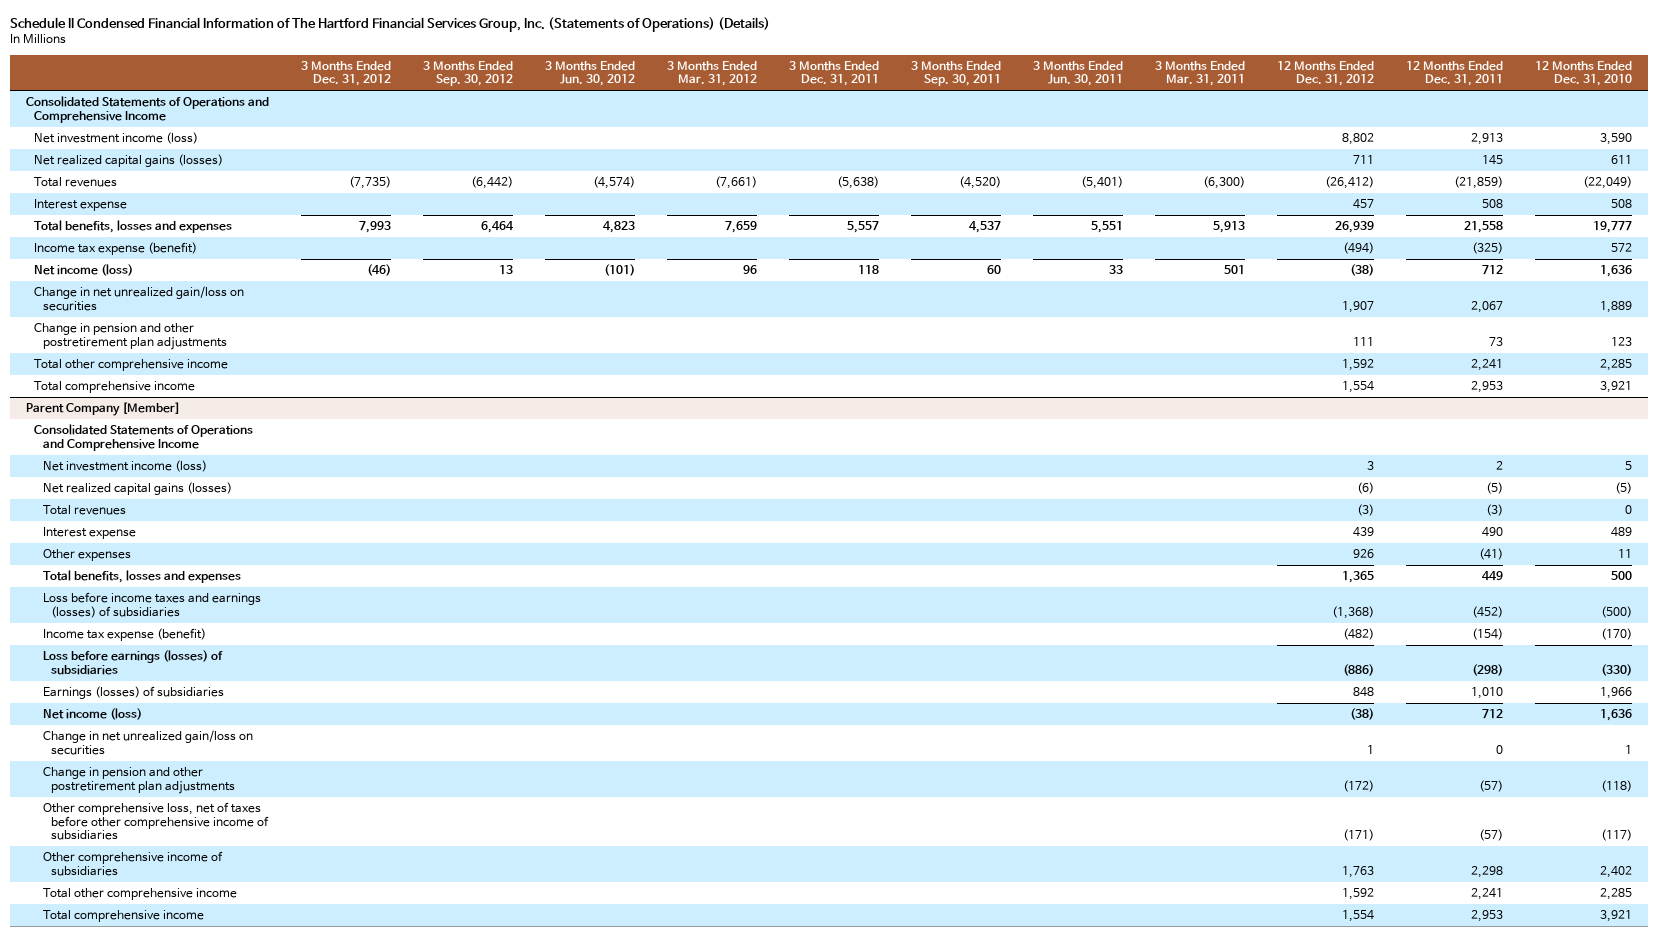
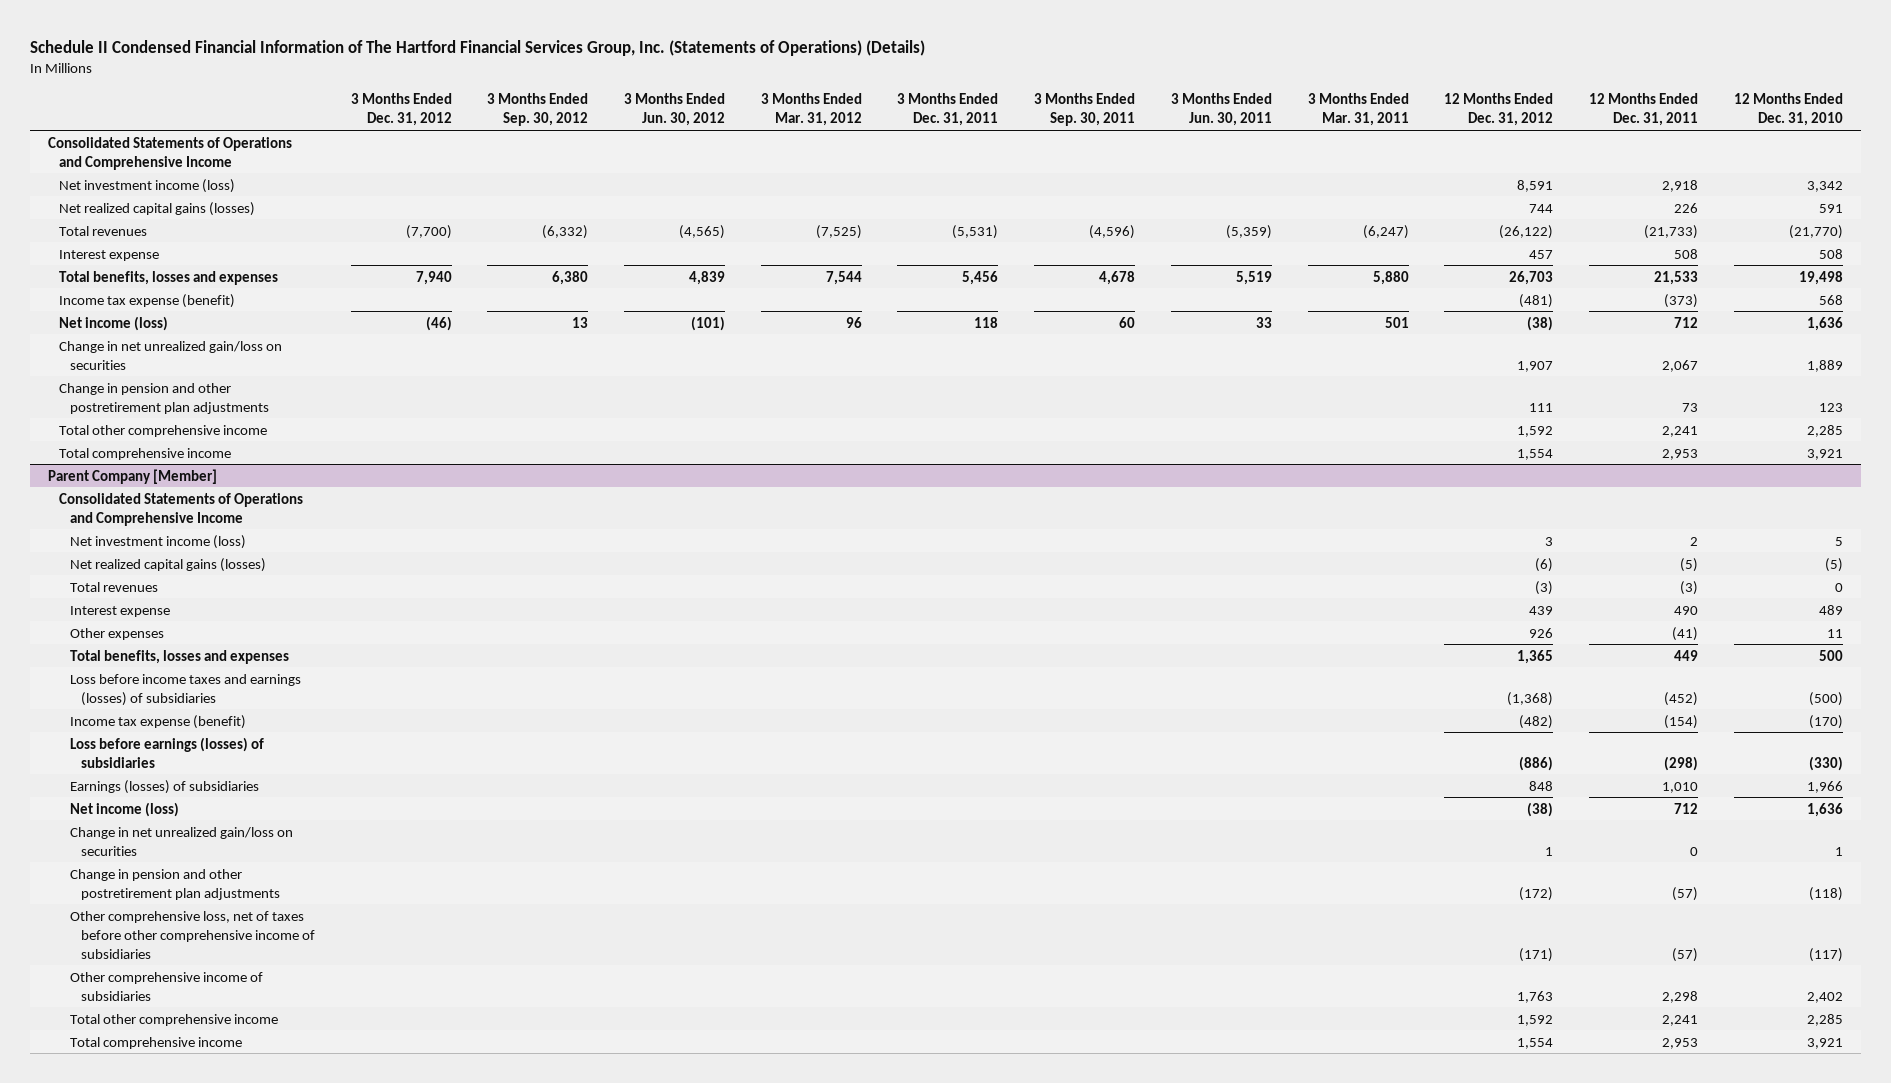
- Net investment income (loss) | | | | | | | | | 8,802 | 2,913 | 3,590
- Net realized capital gains (losses) | | | | | | | | | 711 | 145 | 611
- Total revenues | (7,735) | (6,442) | (4,574) | (7,661) | (5,638) | (4,520) | (5,401) | (6,300) | (26,412) | (21,859) | (22,049)
+ Net investment income (loss) | | | | | | | | | 8,591 | 2,918 | 3,342
+ Net realized capital gains (losses) | | | | | | | | | 744 | 226 | 591
+ Total revenues | (7,700) | (6,332) | (4,565) | (7,525) | (5,531) | (4,596) | (5,359) | (6,247) | (26,122) | (21,733) | (21,770)
- Total benefits, losses and expenses | 7,993 | 6,464 | 4,823 | 7,659 | 5,557 | 4,537 | 5,551 | 5,913 | 26,939 | 21,558 | 19,777
- Income tax expense (benefit) | | | | | | | | | (494) | (325) | 572
+ Total benefits, losses and expenses | 7,940 | 6,380 | 4,839 | 7,544 | 5,456 | 4,678 | 5,519 | 5,880 | 26,703 | 21,533 | 19,498
+ Income tax expense (benefit) | | | | | | | | | (481) | (373) | 568

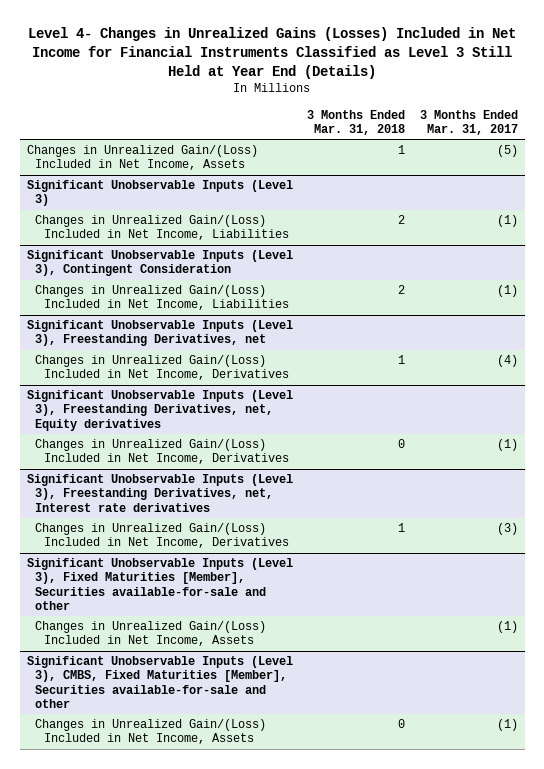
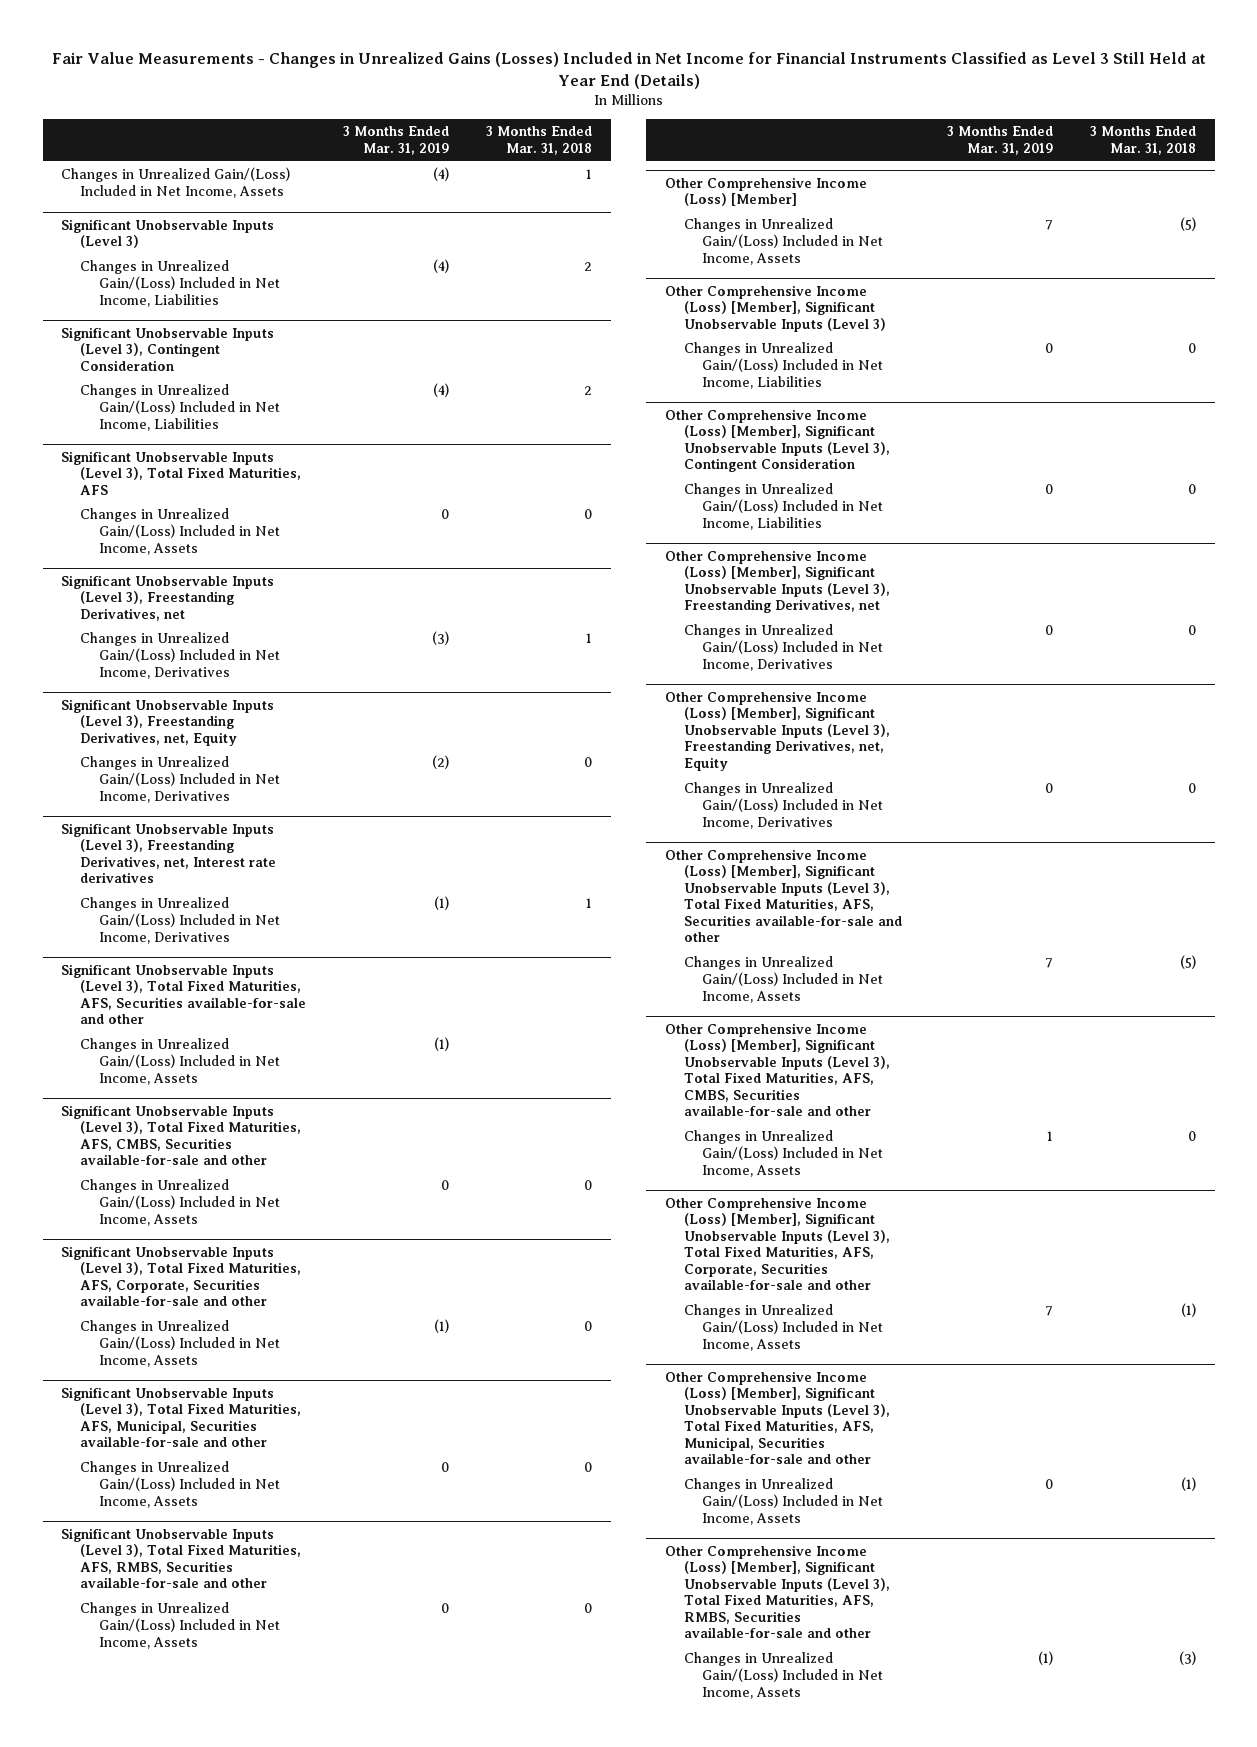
- Level 4- Changes in Unrealized Gains (Losses) Included in Net Income for Financial Instruments Classified as Level 3 Still Held at Year End (Details)
+ Fair Value Measurements - Changes in Unrealized Gains (Losses) Included in Net Income for Financial Instruments Classified as Level 3 Still Held at Year End (Details)
- | 3 Months Ended Mar. 31, 2018 | 3 Months Ended Mar. 31, 2017
+ | 3 Months Ended Mar. 31, 2019 | 3 Months Ended Mar. 31, 2018
+ Significant Unobservable Inputs (Level 3), Total Fixed Maturities, AFS
+ Changes in Unrealized Gain/(Loss) Included in Net Income, Assets | 0 | 0
- Significant Unobservable Inputs (Level 3), Freestanding Derivatives, net, Equity derivatives
+ Significant Unobservable Inputs (Level 3), Freestanding Derivatives, net, Equity
- Significant Unobservable Inputs (Level 3), Fixed Maturities [Member], Securities available-for-sale and other
+ Significant Unobservable Inputs (Level 3), Total Fixed Maturities, AFS, Securities available-for-sale and other
- Significant Unobservable Inputs (Level 3), CMBS, Fixed Maturities [Member], Securities available-for-sale and other
+ Significant Unobservable Inputs (Level 3), Total Fixed Maturities, AFS, CMBS, Securities available-for-sale and other
+ Significant Unobservable Inputs (Level 3), Total Fixed Maturities, AFS, Corporate, Securities available-for-sale and other
+ Changes in Unrealized Gain/(Loss) Included in Net Income, Assets | (1) | 0
+ Significant Unobservable Inputs (Level 3), Total Fixed Maturities, AFS, Municipal, Securities available-for-sale and other
+ Changes in Unrealized Gain/(Loss) Included in Net Income, Assets | 0 | 0
+ Significant Unobservable Inputs (Level 3), Total Fixed Maturities, AFS, RMBS, Securities available-for-sale and other
+ Changes in Unrealized Gain/(Loss) Included in Net Income, Assets | 0 | 0
+ Other Comprehensive Income (Loss) [Member]
+ Changes in Unrealized Gain/(Loss) Included in Net Income, Assets | 7 | (5)
+ Other Comprehensive Income (Loss) [Member], Significant Unobservable Inputs (Level 3)
+ Changes in Unrealized Gain/(Loss) Included in Net Income, Liabilities | 0 | 0
+ Other Comprehensive Income (Loss) [Member], Significant Unobservable Inputs (Level 3), Contingent Consideration
+ Changes in Unrealized Gain/(Loss) Included in Net Income, Liabilities | 0 | 0
+ Other Comprehensive Income (Loss) [Member], Significant Unobservable Inputs (Level 3), Freestanding Derivatives, net
+ Changes in Unrealized Gain/(Loss) Included in Net Income, Derivatives | 0 | 0
+ Other Comprehensive Income (Loss) [Member], Significant Unobservable Inputs (Level 3), Freestanding Derivatives, net, Equity
+ Changes in Unrealized Gain/(Loss) Included in Net Income, Derivatives | 0 | 0
+ Other Comprehensive Income (Loss) [Member], Significant Unobservable Inputs (Level 3), Total Fixed Maturities, AFS, Securities available-for-sale and other
+ Changes in Unrealized Gain/(Loss) Included in Net Income, Assets | 7 | (5)
+ Other Comprehensive Income (Loss) [Member], Significant Unobservable Inputs (Level 3), Total Fixed Maturities, AFS, CMBS, Securities available-for-sale and other
+ Changes in Unrealized Gain/(Loss) Included in Net Income, Assets | 1 | 0
+ Other Comprehensive Income (Loss) [Member], Significant Unobservable Inputs (Level 3), Total Fixed Maturities, AFS, Corporate, Securities available-for-sale and other
+ Changes in Unrealized Gain/(Loss) Included in Net Income, Assets | 7 | (1)
+ Other Comprehensive Income (Loss) [Member], Significant Unobservable Inputs (Level 3), Total Fixed Maturities, AFS, Municipal, Securities available-for-sale and other
+ Changes in Unrealized Gain/(Loss) Included in Net Income, Assets | 0 | (1)
+ Other Comprehensive Income (Loss) [Member], Significant Unobservable Inputs (Level 3), Total Fixed Maturities, AFS, RMBS, Securities available-for-sale and other
+ Changes in Unrealized Gain/(Loss) Included in Net Income, Assets | (1) | (3)

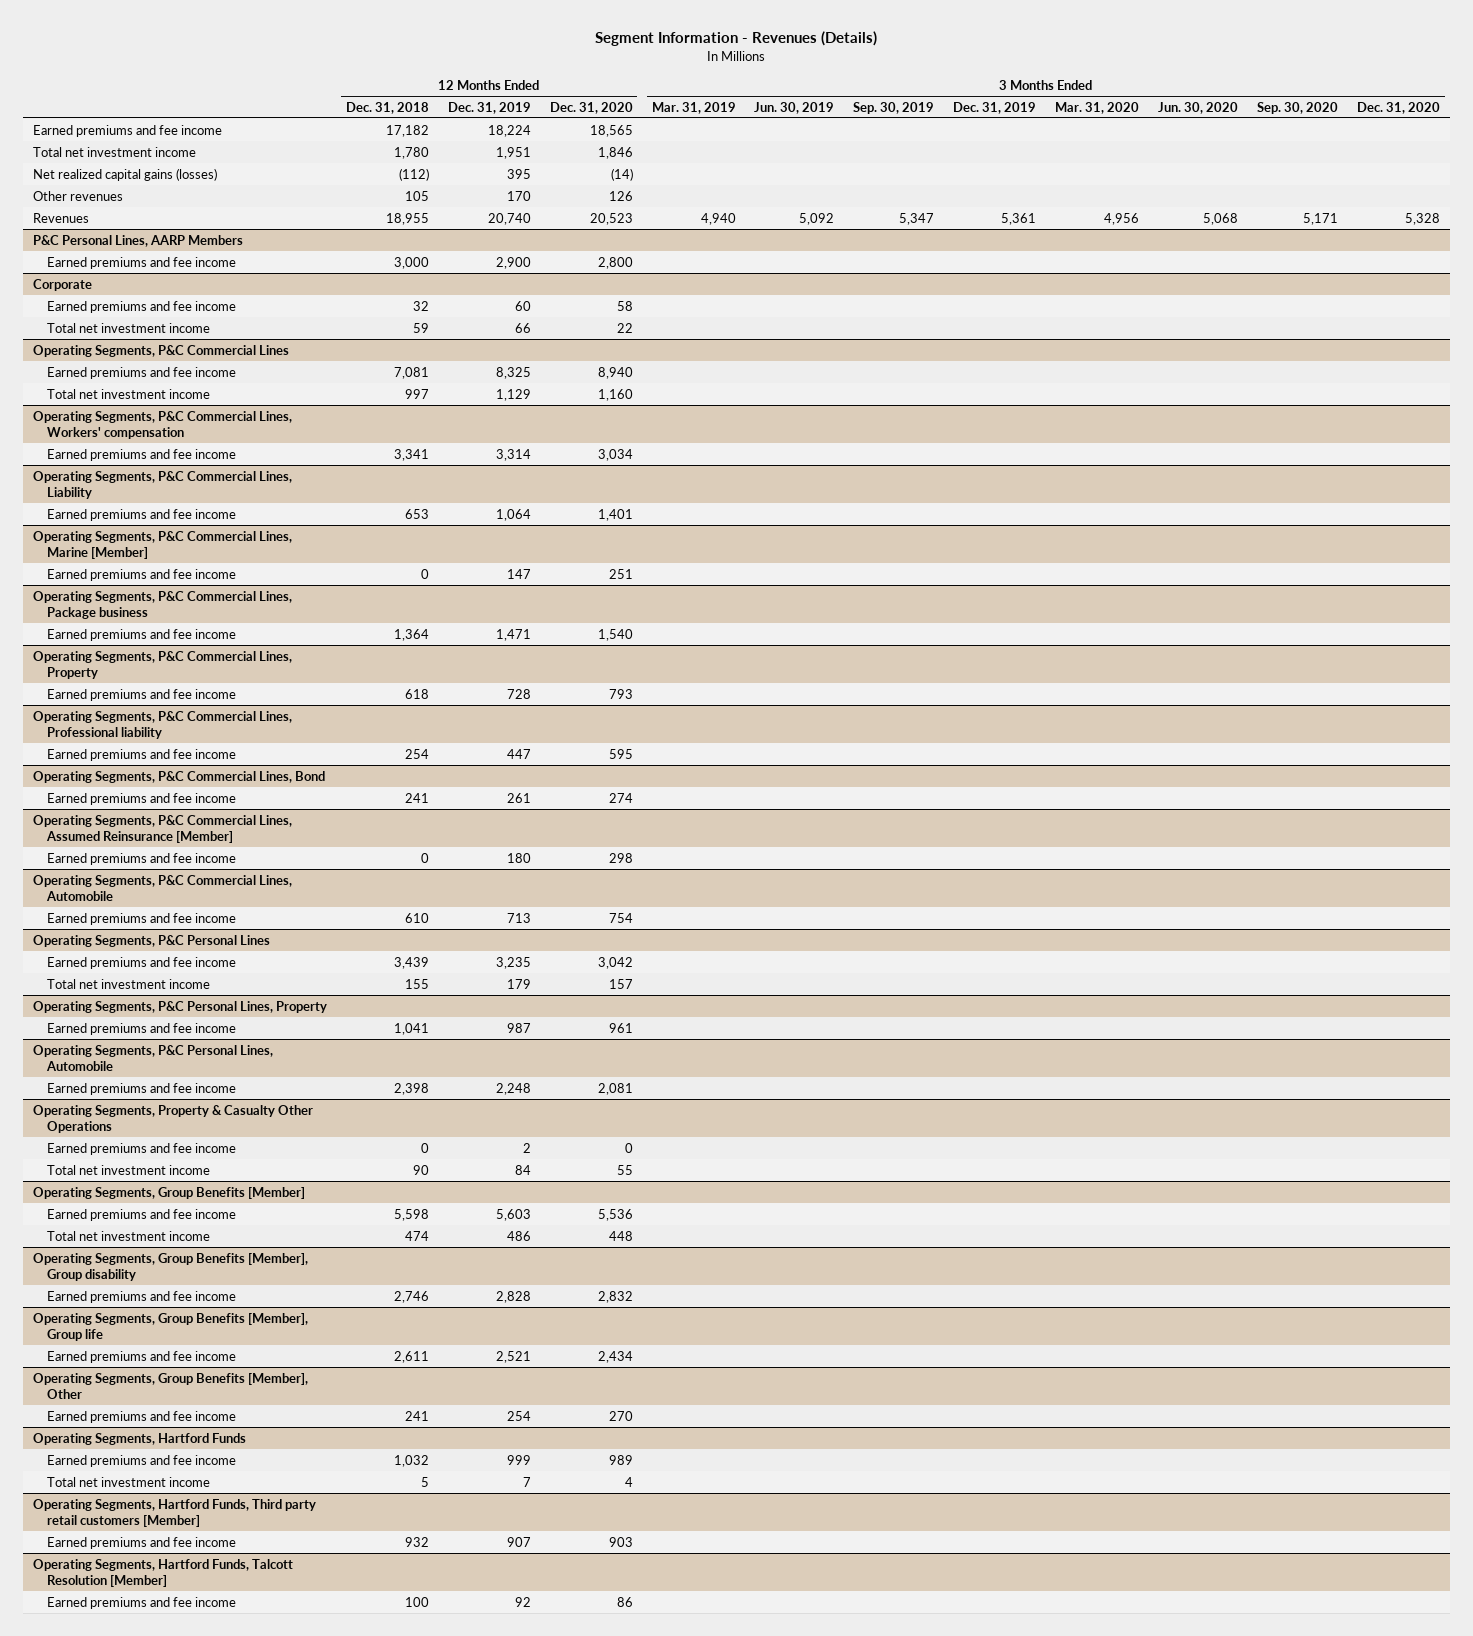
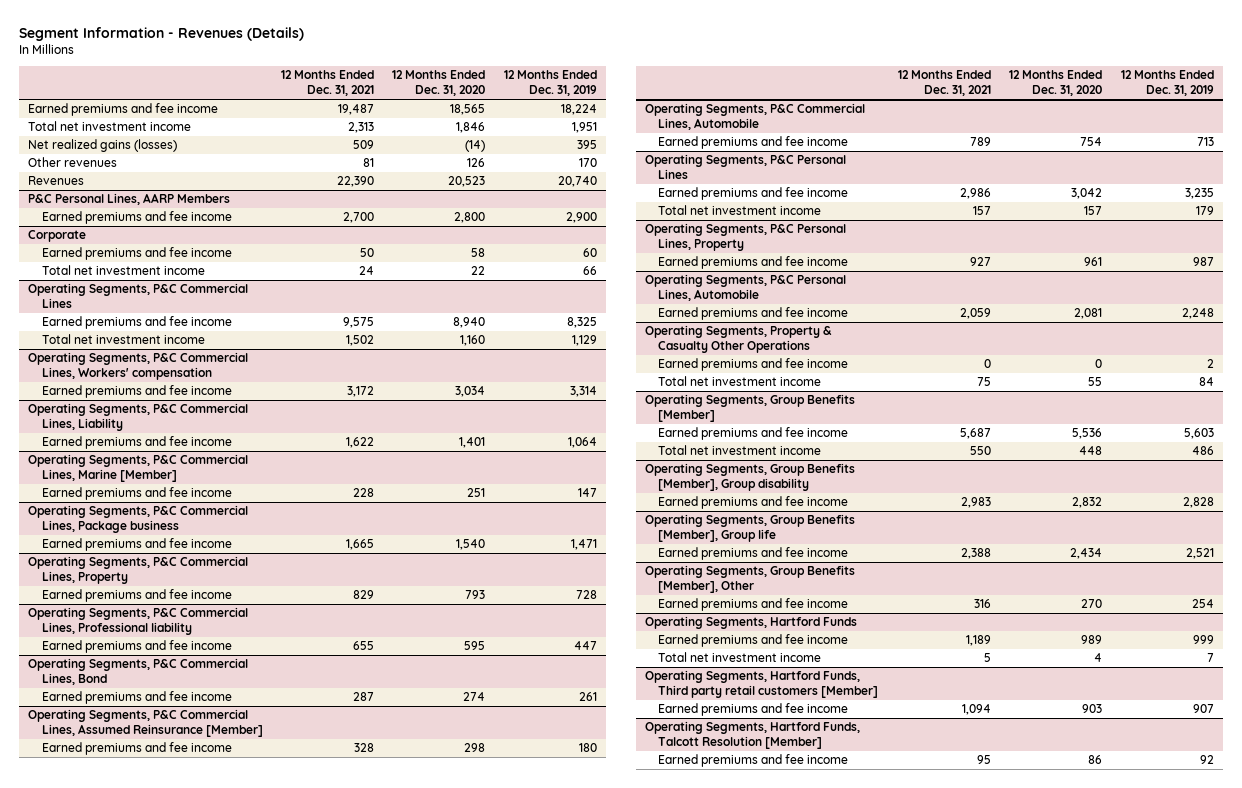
- | 12 Months Ended Dec. 31, 2018 | 12 Months Ended Dec. 31, 2019 | 12 Months Ended Dec. 31, 2020 | 3 Months Ended Mar. 31, 2019 | 3 Months Ended Jun. 30, 2019 | 3 Months Ended Sep. 30, 2019 | 3 Months Ended Dec. 31, 2019 | 3 Months Ended Mar. 31, 2020 | 3 Months Ended Jun. 30, 2020 | 3 Months Ended Sep. 30, 2020 | 3 Months Ended Dec. 31, 2020
+ | 12 Months Ended Dec. 31, 2021 | 12 Months Ended Dec. 31, 2020 | 12 Months Ended Dec. 31, 2019
- Net realized capital gains (losses) | (112) | 395 | (14) | | | | | | | |
+ Net realized gains (losses) | 509 | (14) | 395

